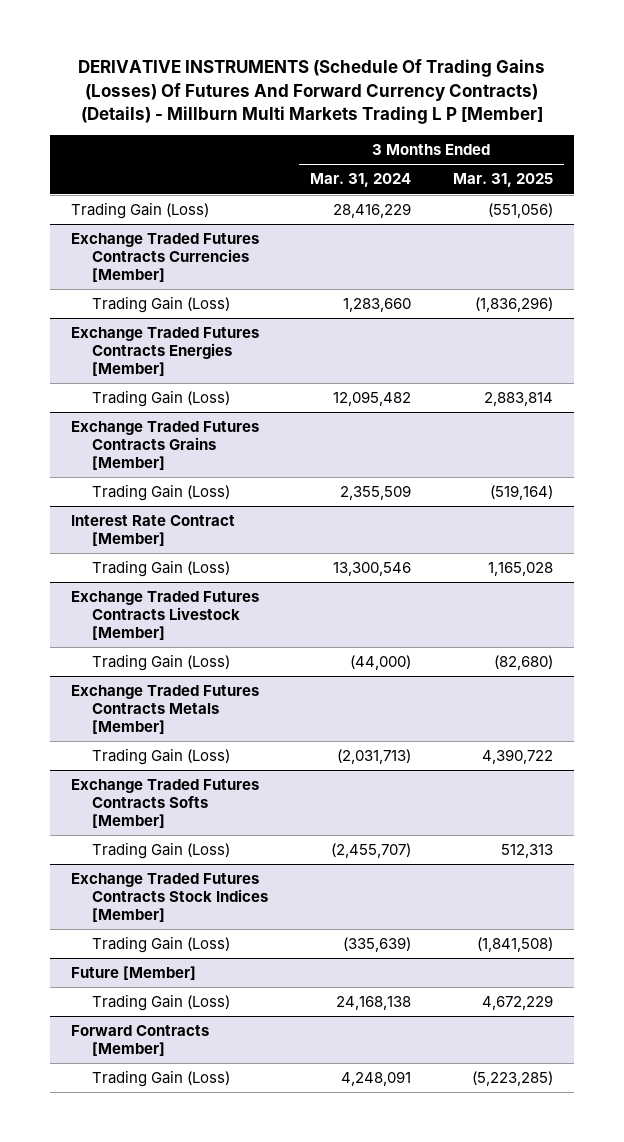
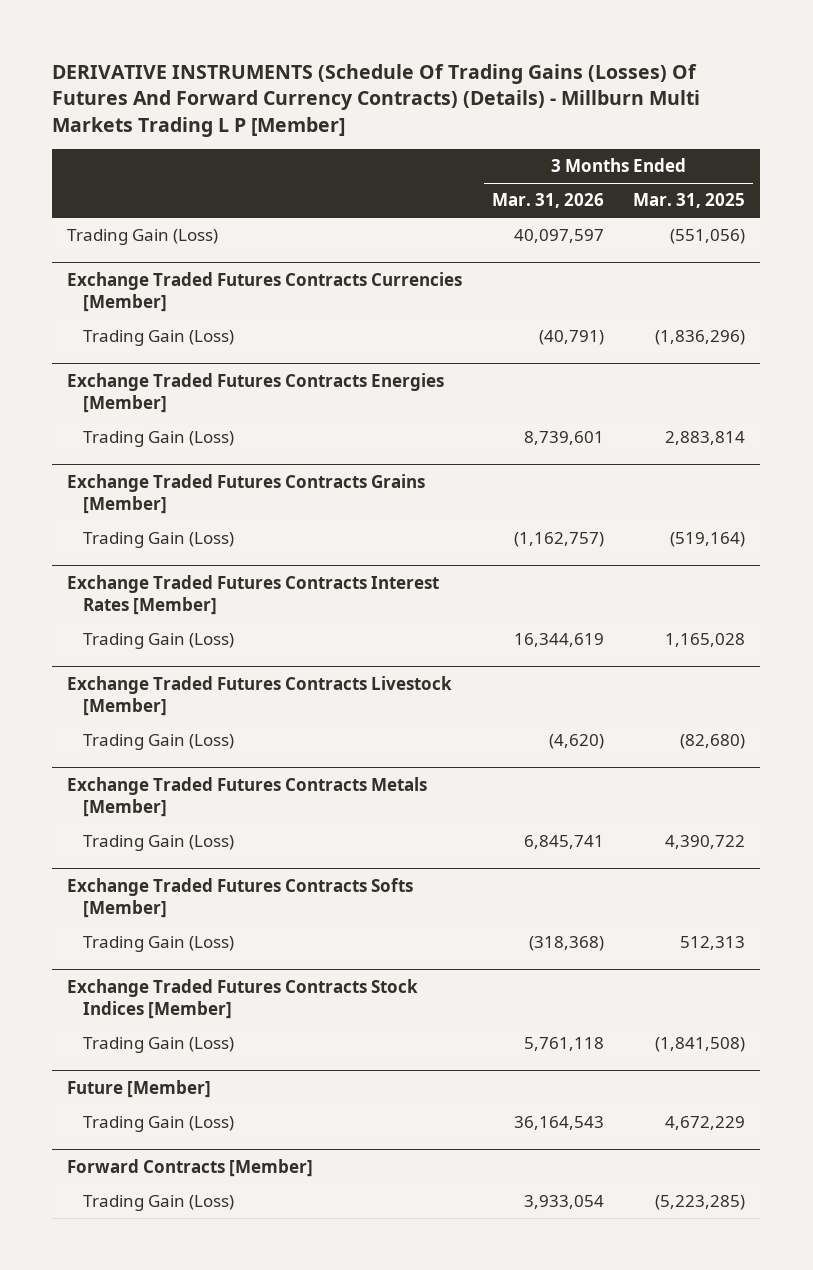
- | 3 Months Ended Mar. 31, 2024 | 3 Months Ended Mar. 31, 2025
+ | 3 Months Ended Mar. 31, 2026 | 3 Months Ended Mar. 31, 2025
- Interest Rate Contract [Member]
+ Exchange Traded Futures Contracts Interest Rates [Member]

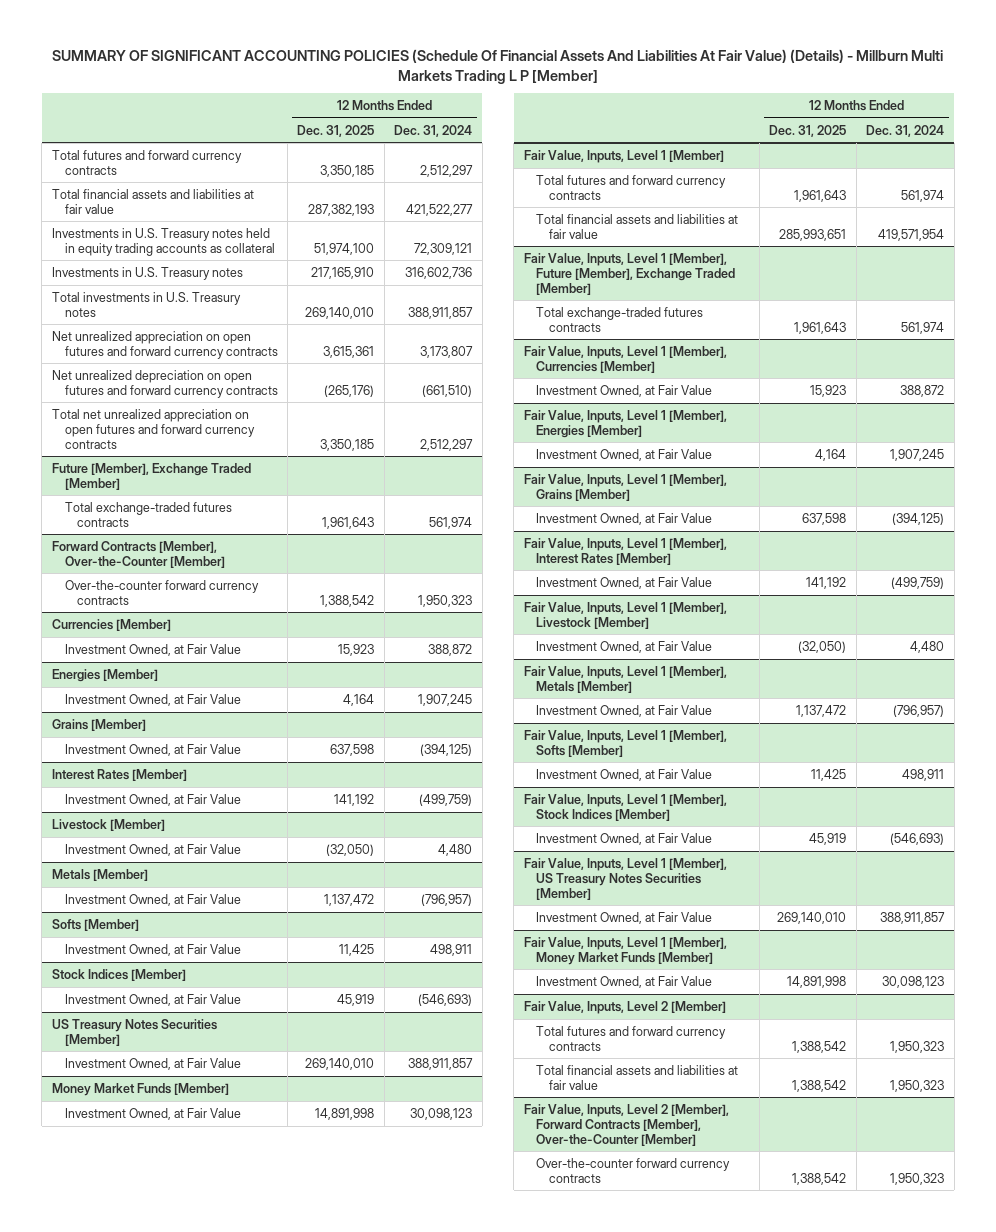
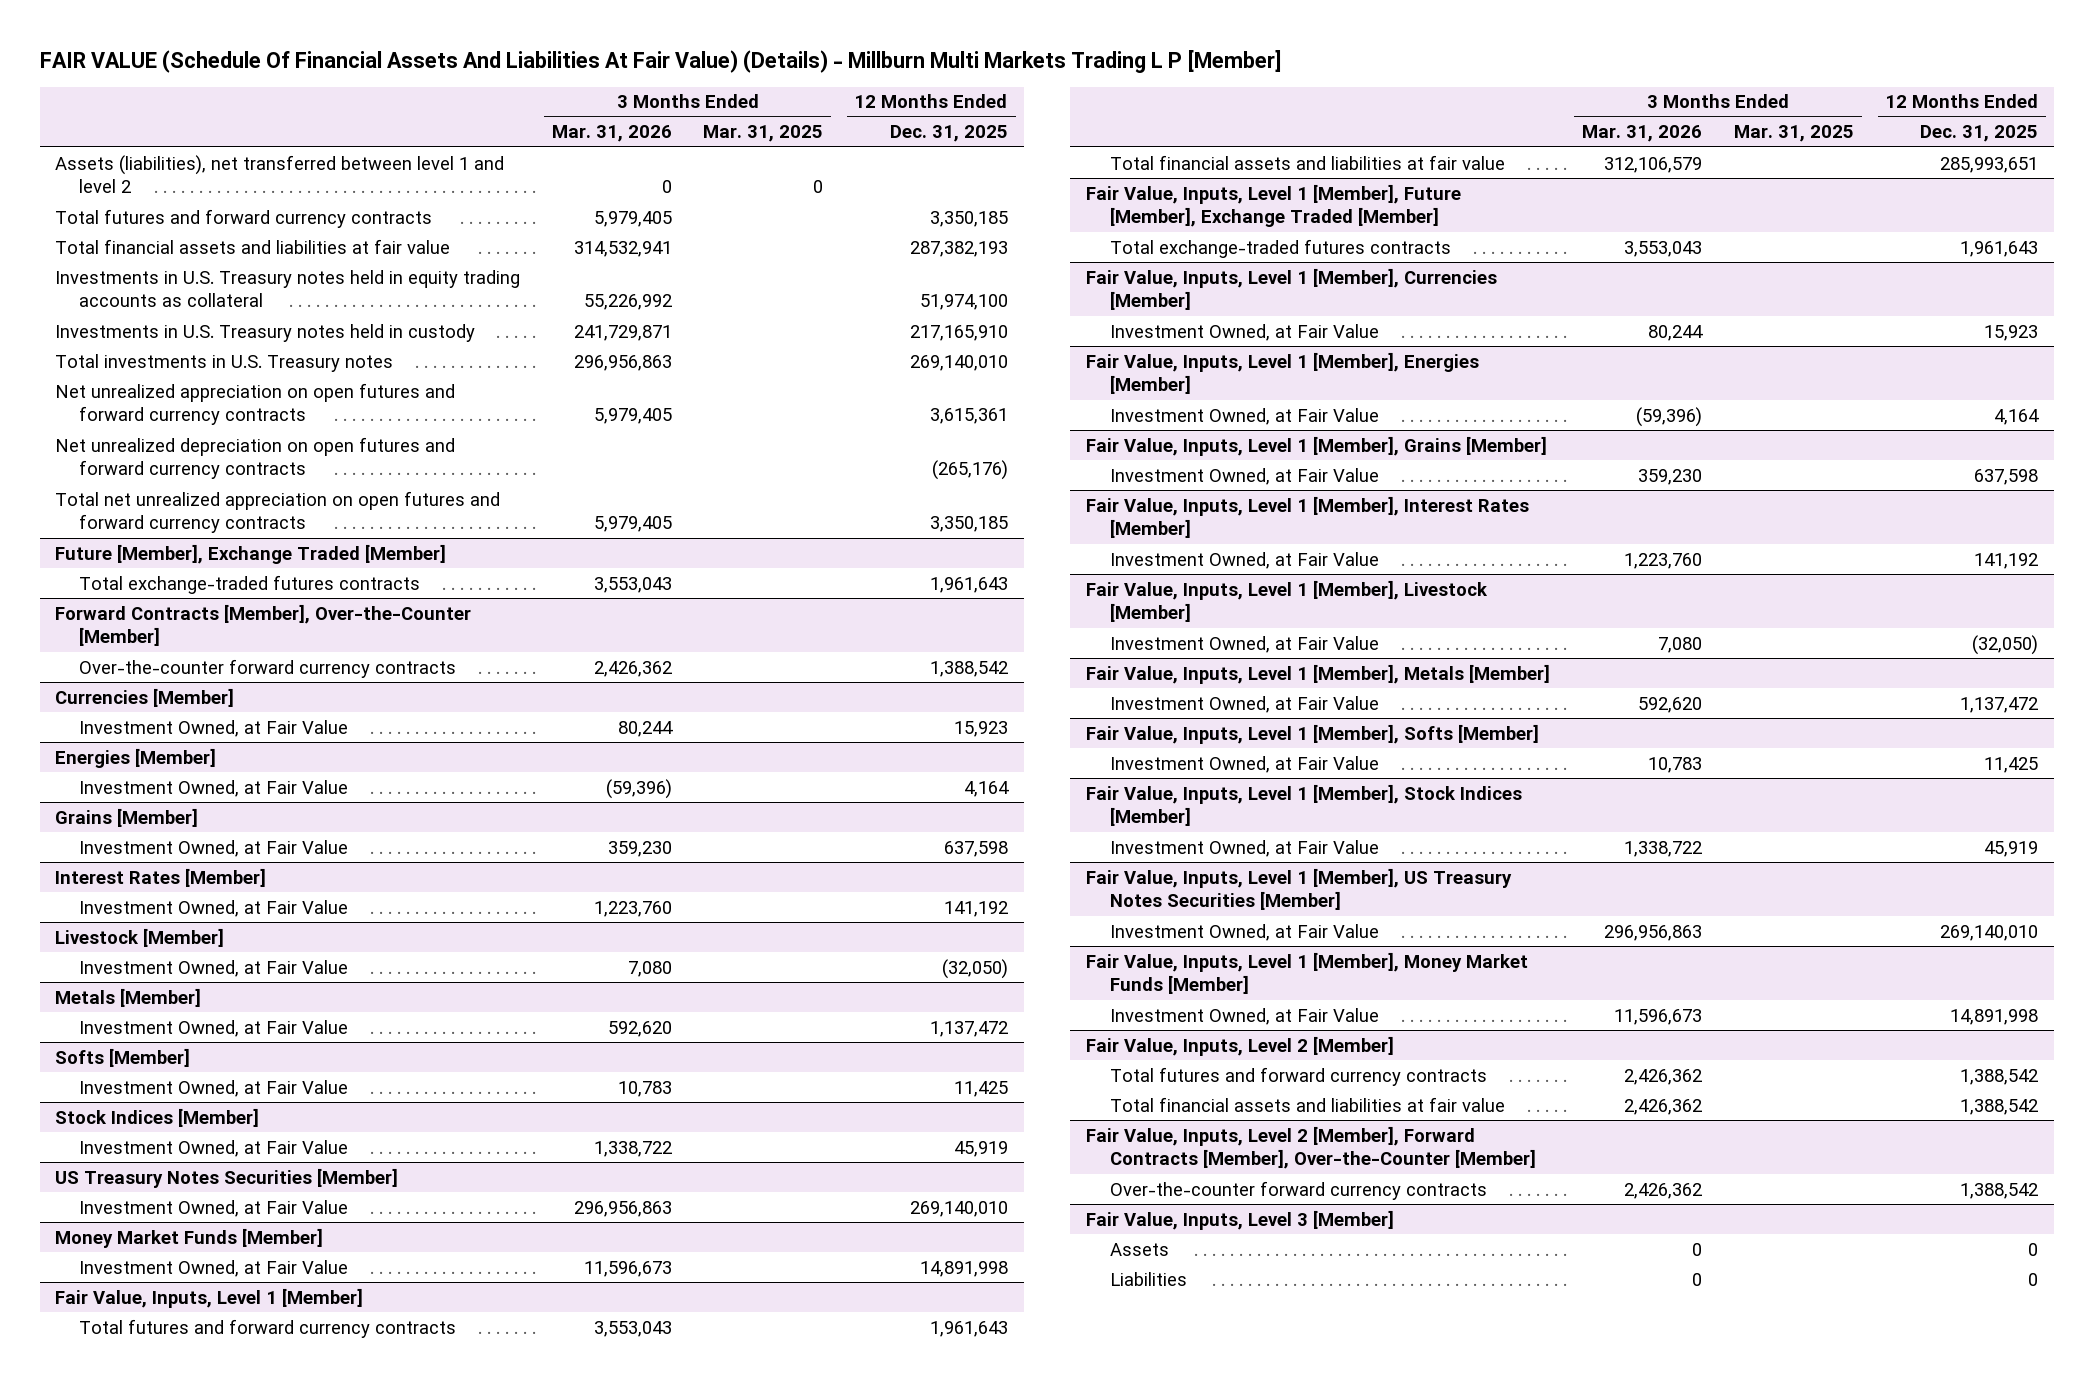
- SUMMARY OF SIGNIFICANT ACCOUNTING POLICIES (Schedule Of Financial Assets And Liabilities At Fair Value) (Details) - Millburn Multi Markets Trading L P [Member]
+ FAIR VALUE (Schedule Of Financial Assets And Liabilities At Fair Value) (Details) - Millburn Multi Markets Trading L P [Member]
- | 12 Months Ended Dec. 31, 2025 | 12 Months Ended Dec. 31, 2024
+ | 3 Months Ended Mar. 31, 2026 | 3 Months Ended Mar. 31, 2025 | 12 Months Ended Dec. 31, 2025
+ Assets (liabilities), net transferred between level 1 and level 2 | 0 | 0 |
- Investments in U.S. Treasury notes | 217,165,910 | 316,602,736
+ Investments in U.S. Treasury notes held in custody | 241,729,871 | | 217,165,910
+ Fair Value, Inputs, Level 3 [Member]
+ Assets | 0 | | 0
+ Liabilities | 0 | | 0

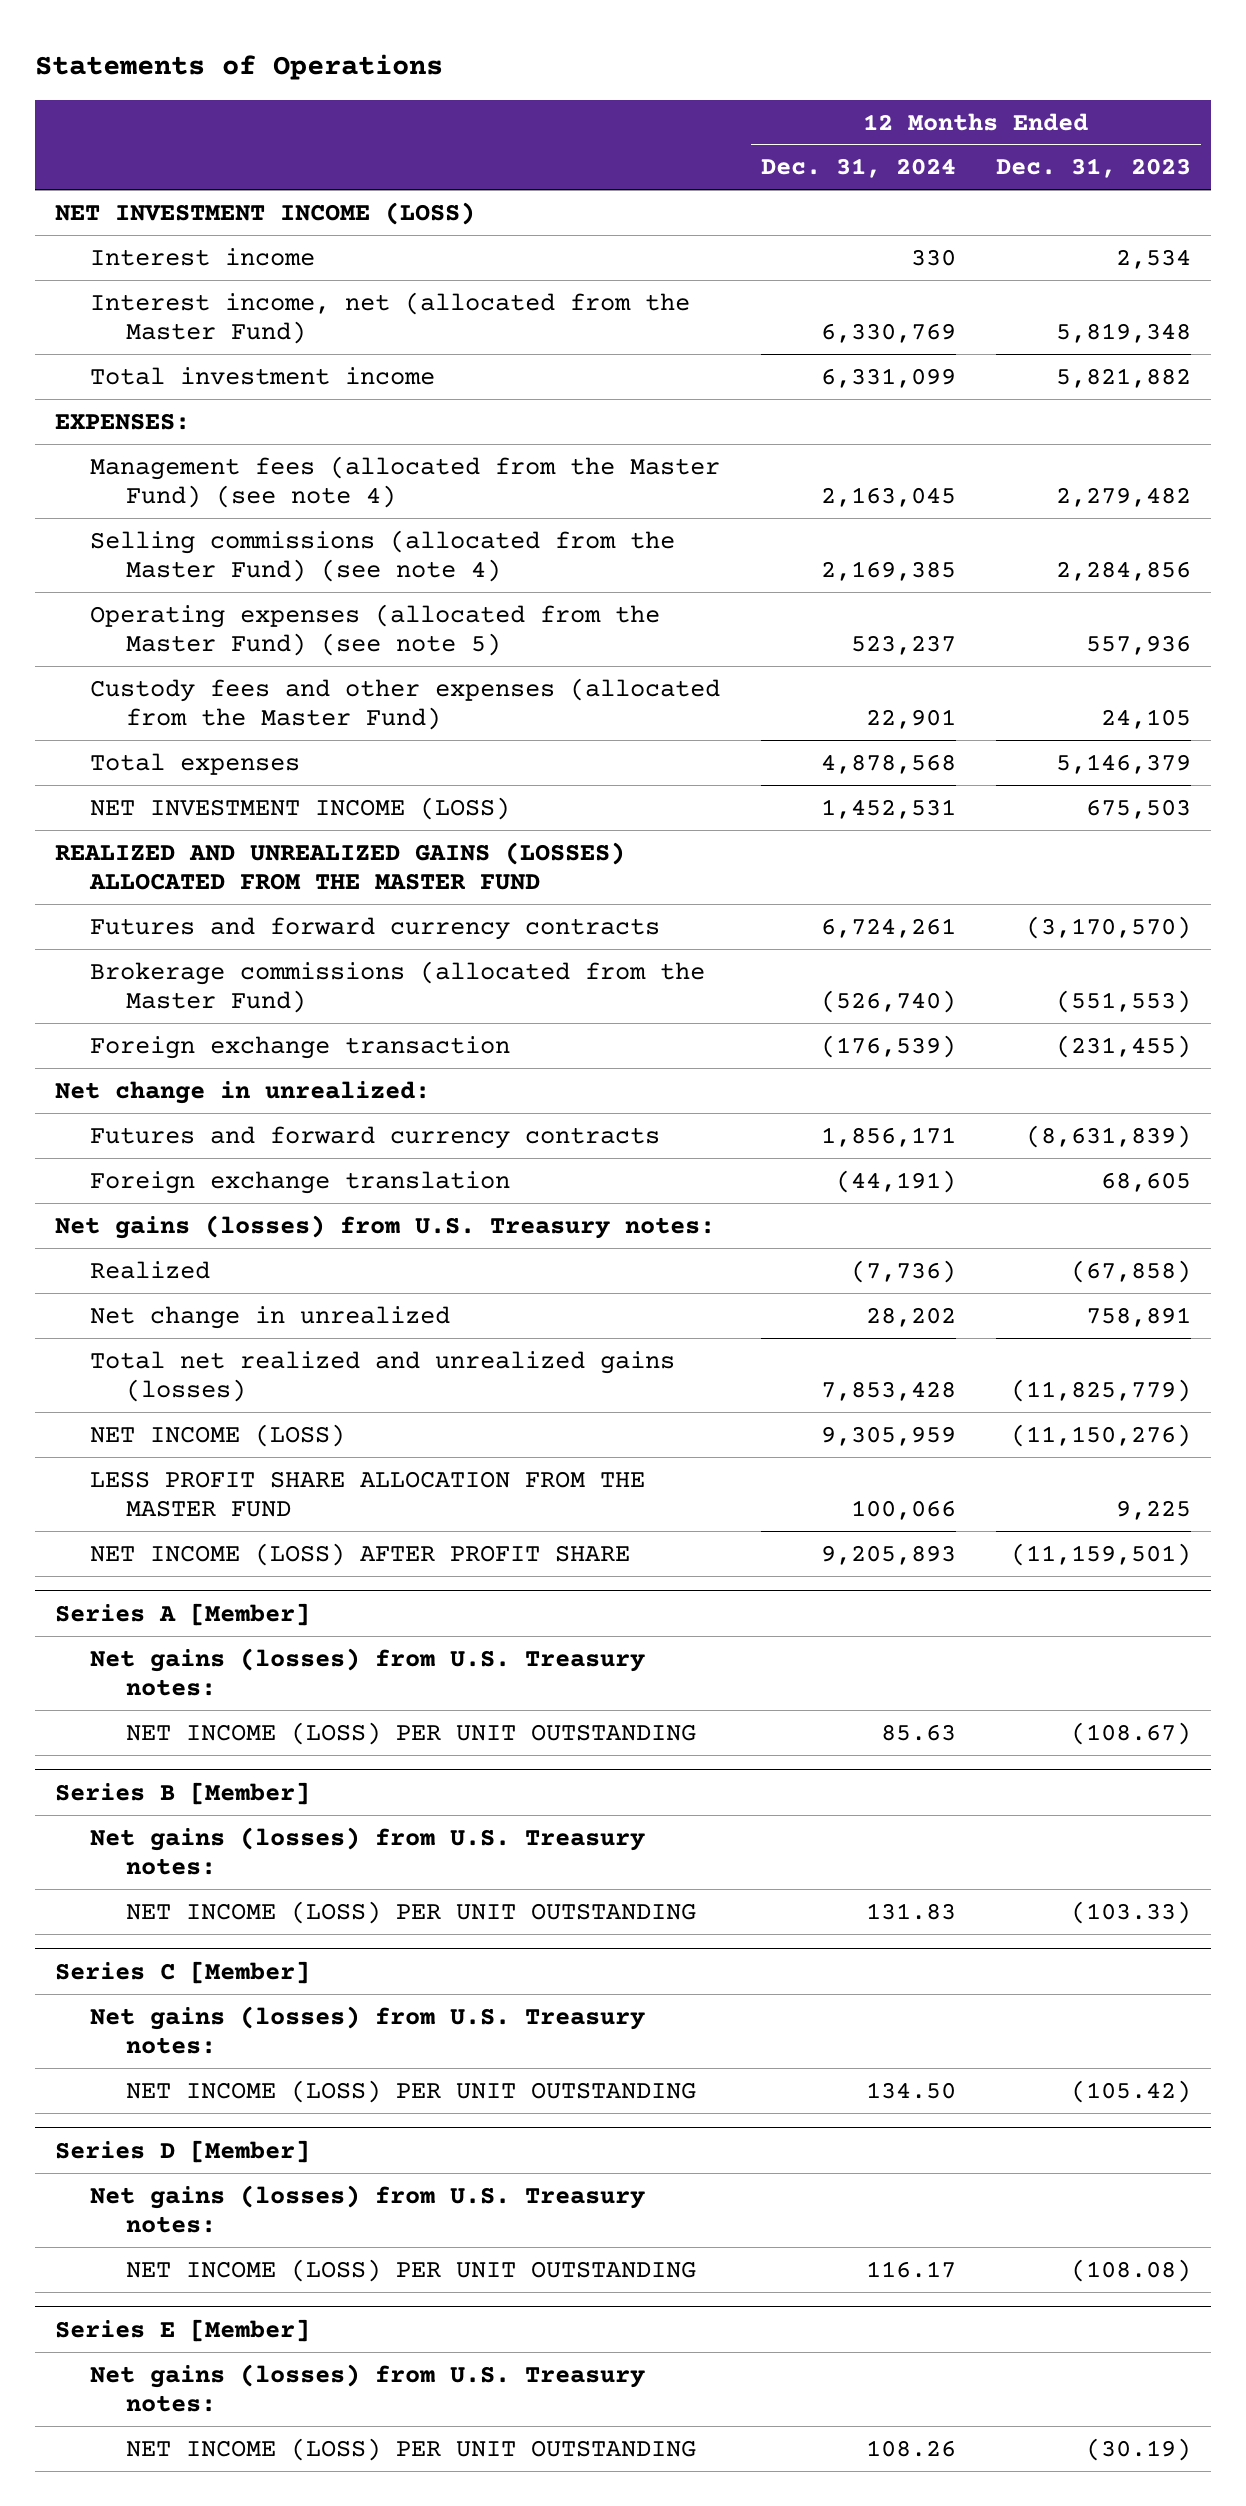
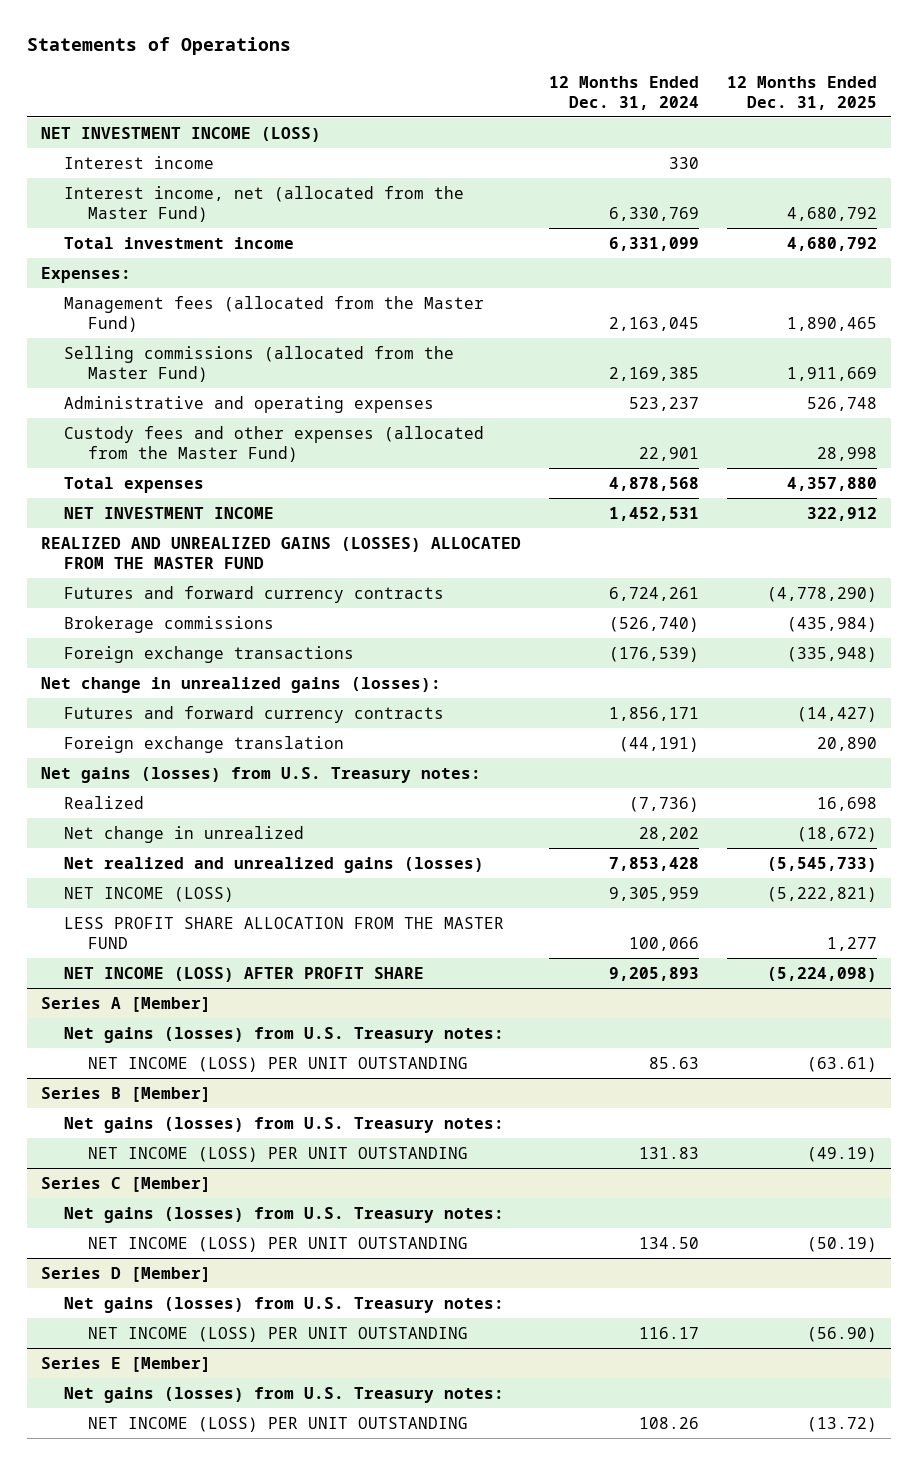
- | 12 Months Ended Dec. 31, 2024 | 12 Months Ended Dec. 31, 2023
+ | 12 Months Ended Dec. 31, 2024 | 12 Months Ended Dec. 31, 2025
- EXPENSES:
- Management fees (allocated from the Master Fund) (see note 4) | 2,163,045 | 2,279,482
- Selling commissions (allocated from the Master Fund) (see note 4) | 2,169,385 | 2,284,856
- Operating expenses (allocated from the Master Fund) (see note 5) | 523,237 | 557,936
+ Expenses:
+ Management fees (allocated from the Master Fund) | 2,163,045 | 1,890,465
+ Selling commissions (allocated from the Master Fund) | 2,169,385 | 1,911,669
+ Administrative and operating expenses | 523,237 | 526,748
- NET INVESTMENT INCOME (LOSS) | 1,452,531 | 675,503
+ NET INVESTMENT INCOME | 1,452,531 | 322,912
- Brokerage commissions (allocated from the Master Fund) | (526,740) | (551,553)
- Foreign exchange transaction | (176,539) | (231,455)
- Net change in unrealized:
+ Brokerage commissions | (526,740) | (435,984)
+ Foreign exchange transactions | (176,539) | (335,948)
+ Net change in unrealized gains (losses):
- Total net realized and unrealized gains (losses) | 7,853,428 | (11,825,779)
+ Net realized and unrealized gains (losses) | 7,853,428 | (5,545,733)

